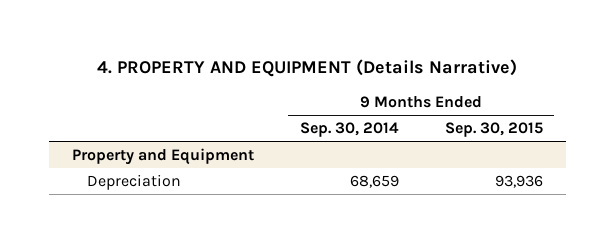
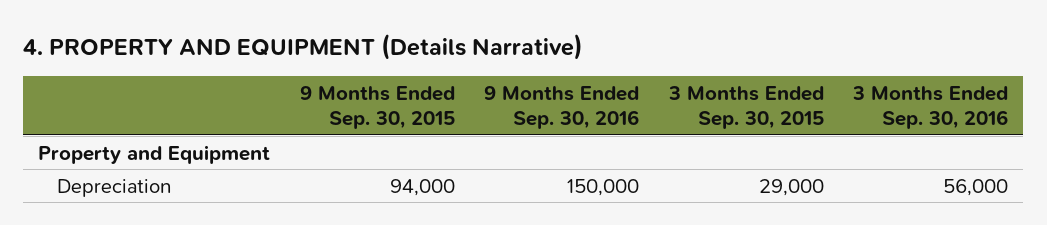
- | 9 Months Ended Sep. 30, 2014 | 9 Months Ended Sep. 30, 2015
+ | 9 Months Ended Sep. 30, 2015 | 9 Months Ended Sep. 30, 2016 | 3 Months Ended Sep. 30, 2015 | 3 Months Ended Sep. 30, 2016
- Depreciation | 68,659 | 93,936
+ Depreciation | 94,000 | 150,000 | 29,000 | 56,000

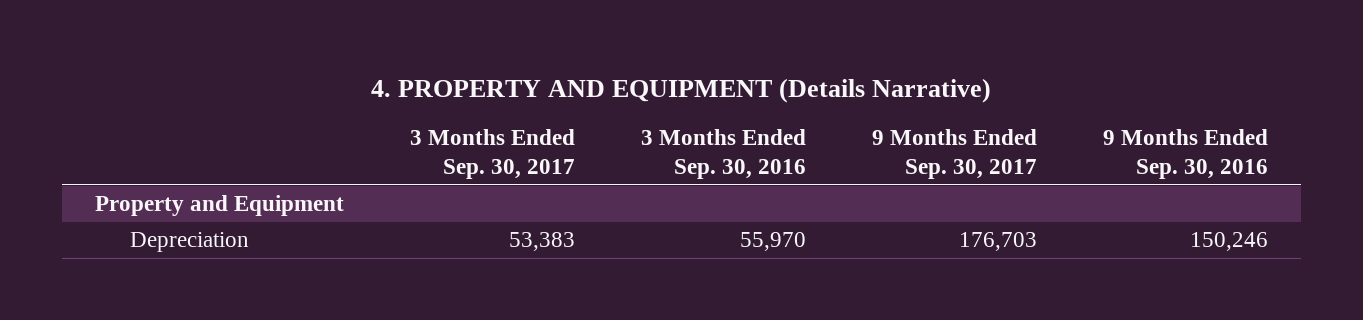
- | 9 Months Ended Sep. 30, 2015 | 9 Months Ended Sep. 30, 2016 | 3 Months Ended Sep. 30, 2015 | 3 Months Ended Sep. 30, 2016
+ | 3 Months Ended Sep. 30, 2017 | 3 Months Ended Sep. 30, 2016 | 9 Months Ended Sep. 30, 2017 | 9 Months Ended Sep. 30, 2016
- Depreciation | 94,000 | 150,000 | 29,000 | 56,000
+ Depreciation | 53,383 | 55,970 | 176,703 | 150,246

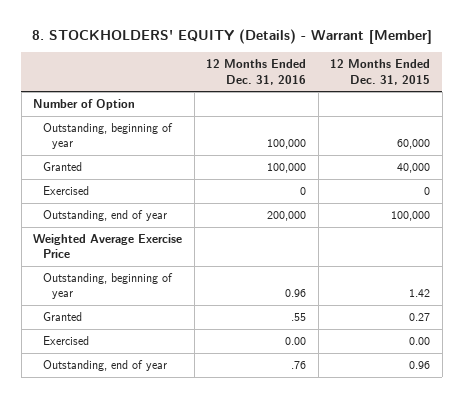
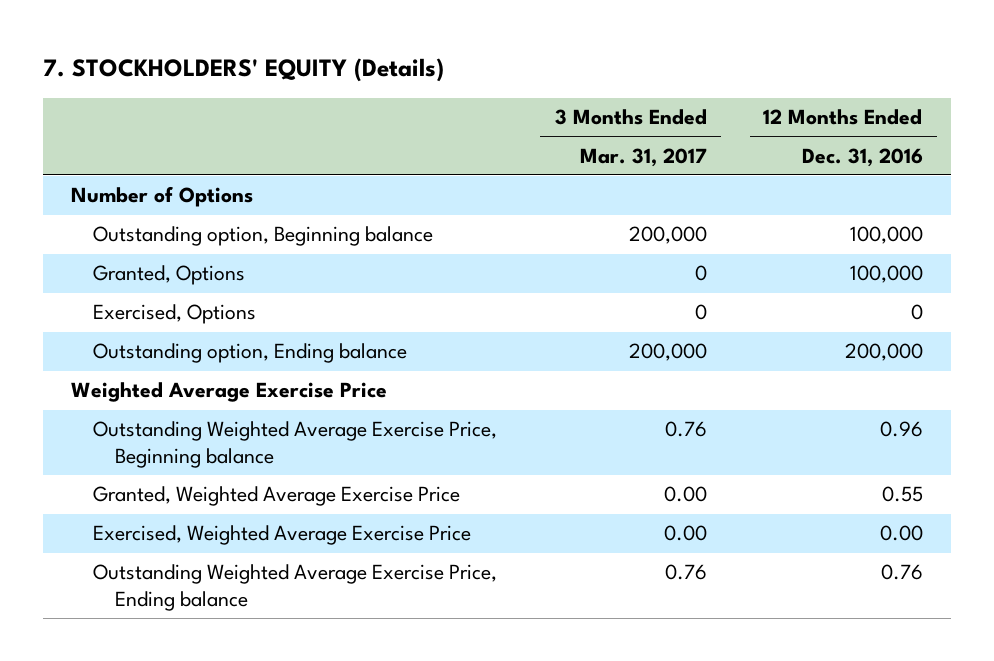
- 8. STOCKHOLDERS' EQUITY (Details) - Warrant [Member]
+ 7. STOCKHOLDERS' EQUITY (Details)
- | 12 Months Ended Dec. 31, 2016 | 12 Months Ended Dec. 31, 2015
+ | 3 Months Ended Mar. 31, 2017 | 12 Months Ended Dec. 31, 2016
- Number of Option
- Outstanding, beginning of year | 100,000 | 60,000
- Granted | 100,000 | 40,000
- Exercised | 0 | 0
- Outstanding, end of year | 200,000 | 100,000
+ Number of Options
+ Outstanding option, Beginning balance | 200,000 | 100,000
+ Granted, Options | 0 | 100,000
+ Exercised, Options | 0 | 0
+ Outstanding option, Ending balance | 200,000 | 200,000
- Outstanding, beginning of year | 0.96 | 1.42
- Granted | .55 | 0.27
- Exercised | 0.00 | 0.00
- Outstanding, end of year | .76 | 0.96
+ Outstanding Weighted Average Exercise Price, Beginning balance | 0.76 | 0.96
+ Granted, Weighted Average Exercise Price | 0.00 | 0.55
+ Exercised, Weighted Average Exercise Price | 0.00 | 0.00
+ Outstanding Weighted Average Exercise Price, Ending balance | 0.76 | 0.76

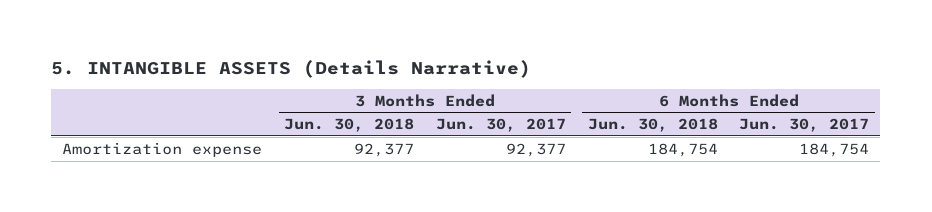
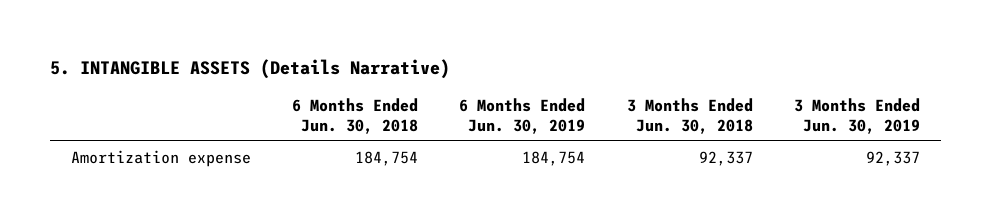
- | 3 Months Ended Jun. 30, 2018 | 3 Months Ended Jun. 30, 2017 | 6 Months Ended Jun. 30, 2018 | 6 Months Ended Jun. 30, 2017
+ | 6 Months Ended Jun. 30, 2018 | 6 Months Ended Jun. 30, 2019 | 3 Months Ended Jun. 30, 2018 | 3 Months Ended Jun. 30, 2019
- Amortization expense | 92,377 | 92,377 | 184,754 | 184,754
+ Amortization expense | 184,754 | 184,754 | 92,337 | 92,337

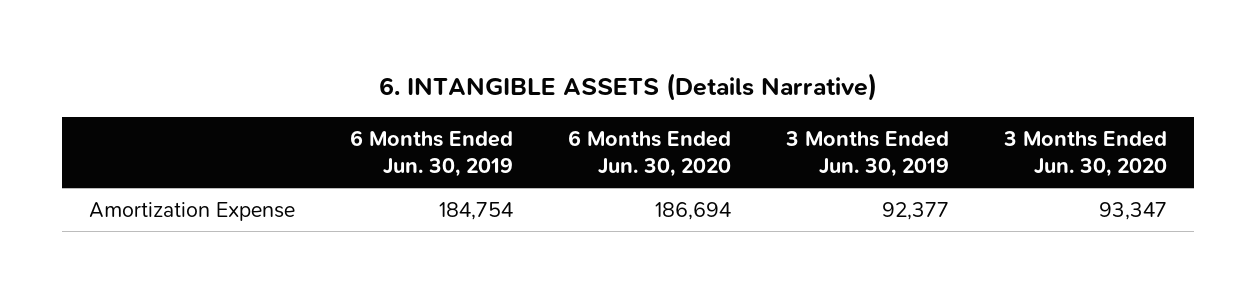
- 5. INTANGIBLE ASSETS (Details Narrative)
+ 6. INTANGIBLE ASSETS (Details Narrative)
- | 6 Months Ended Jun. 30, 2018 | 6 Months Ended Jun. 30, 2019 | 3 Months Ended Jun. 30, 2018 | 3 Months Ended Jun. 30, 2019
+ | 6 Months Ended Jun. 30, 2019 | 6 Months Ended Jun. 30, 2020 | 3 Months Ended Jun. 30, 2019 | 3 Months Ended Jun. 30, 2020
- Amortization expense | 184,754 | 184,754 | 92,337 | 92,337
+ Amortization Expense | 184,754 | 186,694 | 92,377 | 93,347

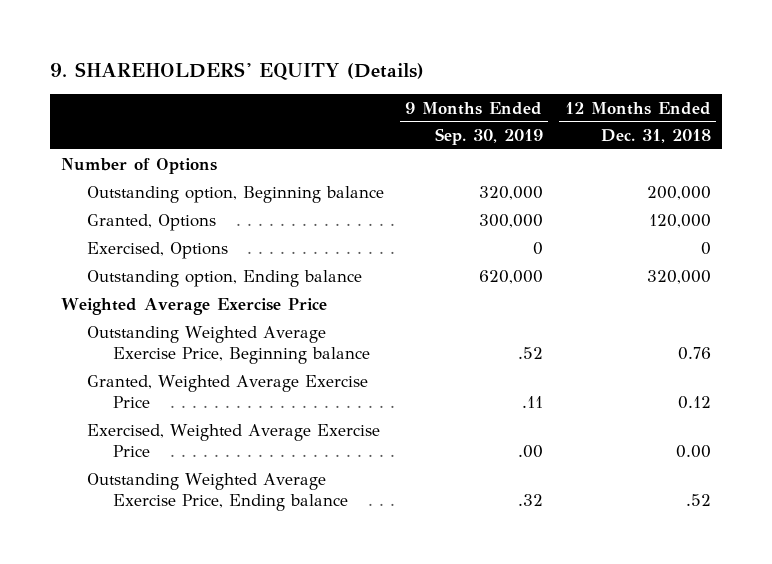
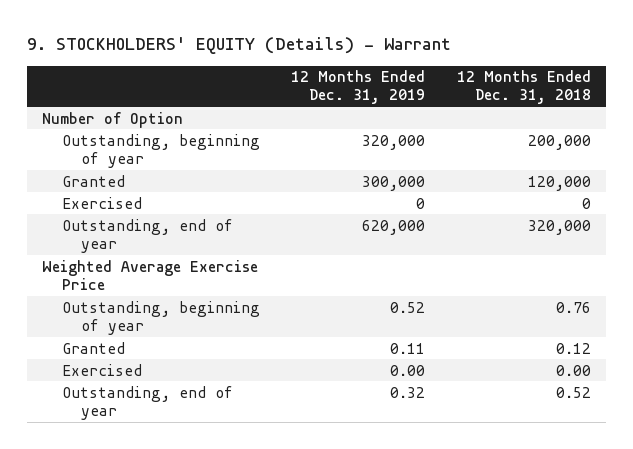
- 9. SHAREHOLDERS' EQUITY (Details)
+ 9. STOCKHOLDERS' EQUITY (Details) - Warrant
- | 9 Months Ended Sep. 30, 2019 | 12 Months Ended Dec. 31, 2018
+ | 12 Months Ended Dec. 31, 2019 | 12 Months Ended Dec. 31, 2018
- Number of Options
- Outstanding option, Beginning balance | 320,000 | 200,000
- Granted, Options | 300,000 | 120,000
- Exercised, Options | 0 | 0
- Outstanding option, Ending balance | 620,000 | 320,000
+ Number of Option
+ Outstanding, beginning of year | 320,000 | 200,000
+ Granted | 300,000 | 120,000
+ Exercised | 0 | 0
+ Outstanding, end of year | 620,000 | 320,000
- Outstanding Weighted Average Exercise Price, Beginning balance | .52 | 0.76
- Granted, Weighted Average Exercise Price | .11 | 0.12
- Exercised, Weighted Average Exercise Price | .00 | 0.00
- Outstanding Weighted Average Exercise Price, Ending balance | .32 | .52
+ Outstanding, beginning of year | 0.52 | 0.76
+ Granted | 0.11 | 0.12
+ Exercised | 0.00 | 0.00
+ Outstanding, end of year | 0.32 | 0.52

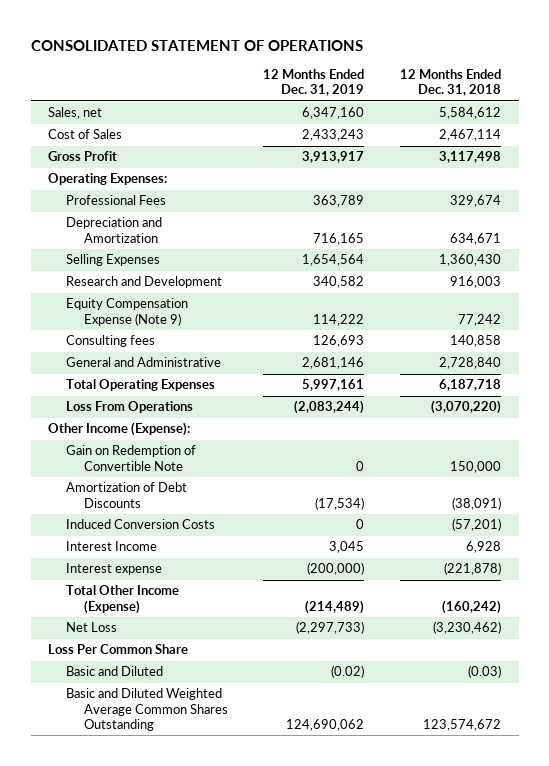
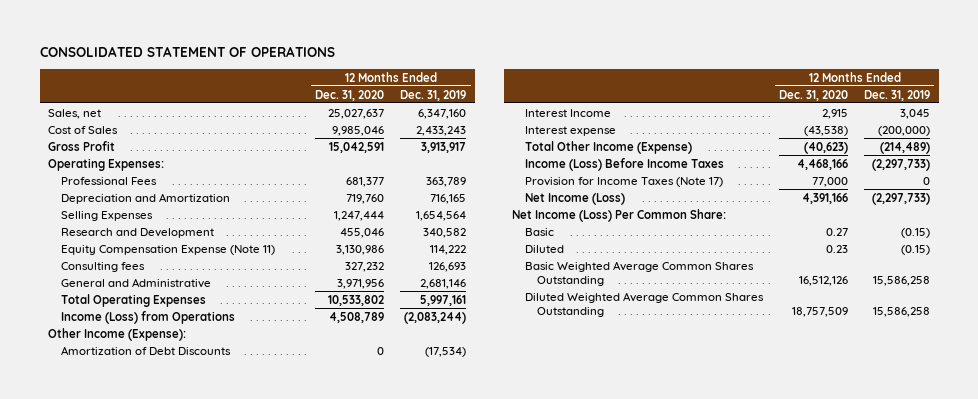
- | 12 Months Ended Dec. 31, 2019 | 12 Months Ended Dec. 31, 2018
+ | 12 Months Ended Dec. 31, 2020 | 12 Months Ended Dec. 31, 2019
- Equity Compensation Expense (Note 9) | 114,222 | 77,242
+ Equity Compensation Expense (Note 11) | 3,130,986 | 114,222
- Loss From Operations | (2,083,244) | (3,070,220)
+ Income (Loss) from Operations | 4,508,789 | (2,083,244)
- Gain on Redemption of Convertible Note | 0 | 150,000
- Induced Conversion Costs | 0 | (57,201)
- Net Loss | (2,297,733) | (3,230,462)
- Loss Per Common Share
- Basic and Diluted | (0.02) | (0.03)
- Basic and Diluted Weighted Average Common Shares Outstanding | 124,690,062 | 123,574,672
+ Income (Loss) Before Income Taxes | 4,468,166 | (2,297,733)
+ Provision for Income Taxes (Note 17) | 77,000 | 0
+ Net Income (Loss) | 4,391,166 | (2,297,733)
+ Net Income (Loss) Per Common Share:
+ Basic | 0.27 | (0.15)
+ Diluted | 0.23 | (0.15)
+ Basic Weighted Average Common Shares Outstanding | 16,512,126 | 15,586,258
+ Diluted Weighted Average Common Shares Outstanding | 18,757,509 | 15,586,258

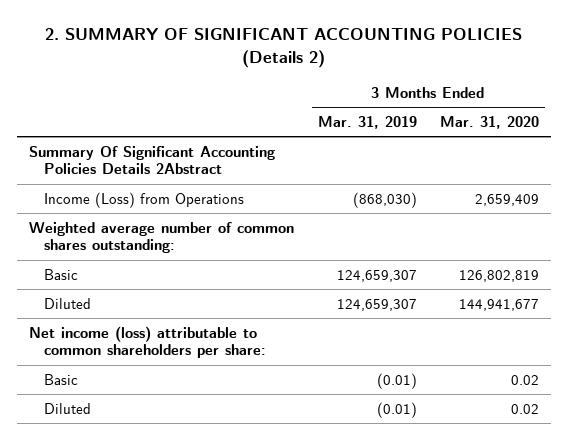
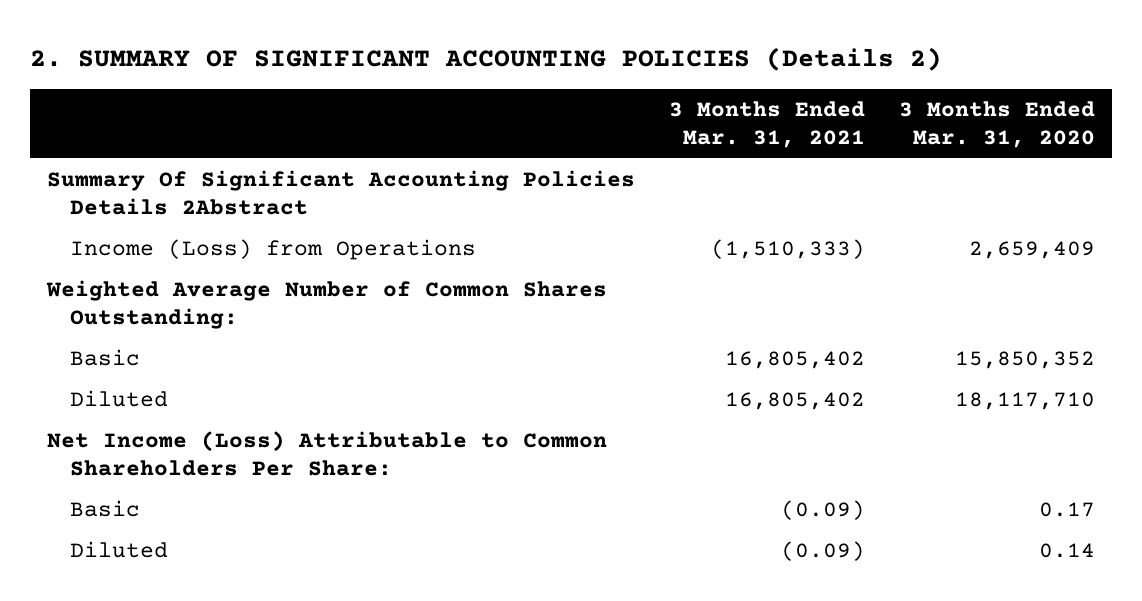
- | 3 Months Ended Mar. 31, 2019 | 3 Months Ended Mar. 31, 2020
+ | 3 Months Ended Mar. 31, 2021 | 3 Months Ended Mar. 31, 2020
- Weighted average number of common shares outstanding:
- Basic | 124,659,307 | 126,802,819
- Diluted | 124,659,307 | 144,941,677
- Net income (loss) attributable to common shareholders per share:
- Basic | (0.01) | 0.02
- Diluted | (0.01) | 0.02
+ Weighted Average Number of Common Shares Outstanding:
+ Basic | 16,805,402 | 15,850,352
+ Diluted | 16,805,402 | 18,117,710
+ Net Income (Loss) Attributable to Common Shareholders Per Share:
+ Basic | (0.09) | 0.17
+ Diluted | (0.09) | 0.14

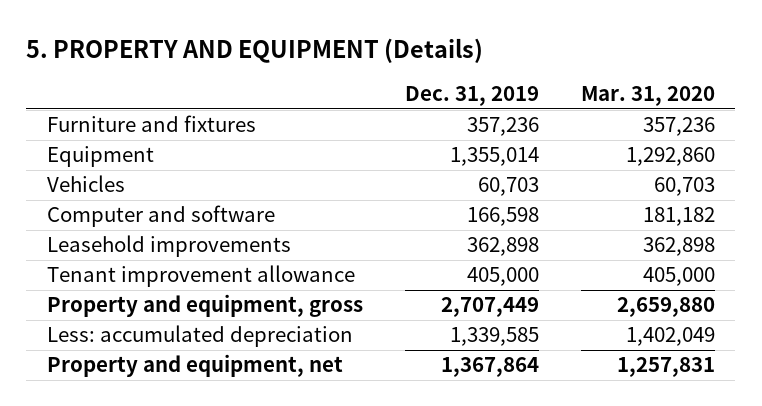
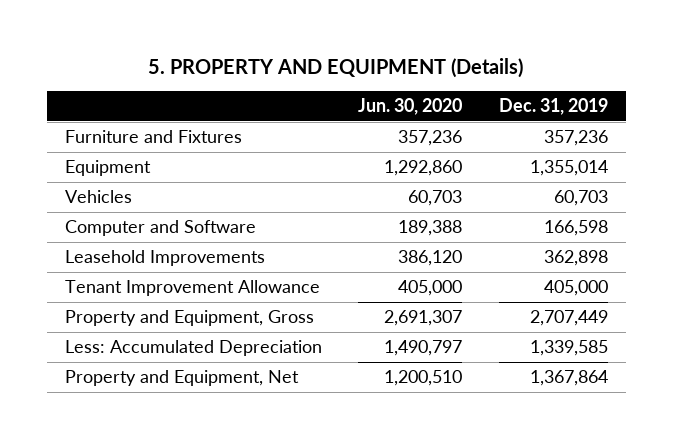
- | Dec. 31, 2019 | Mar. 31, 2020
+ | Jun. 30, 2020 | Dec. 31, 2019
- Furniture and fixtures | 357,236 | 357,236
+ Furniture and Fixtures | 357,236 | 357,236
- Computer and software | 166,598 | 181,182
- Leasehold improvements | 362,898 | 362,898
- Tenant improvement allowance | 405,000 | 405,000
- Property and equipment, gross | 2,707,449 | 2,659,880
- Less: accumulated depreciation | 1,339,585 | 1,402,049
- Property and equipment, net | 1,367,864 | 1,257,831
+ Computer and Software | 189,388 | 166,598
+ Leasehold Improvements | 386,120 | 362,898
+ Tenant Improvement Allowance | 405,000 | 405,000
+ Property and Equipment, Gross | 2,691,307 | 2,707,449
+ Less: Accumulated Depreciation | 1,490,797 | 1,339,585
+ Property and Equipment, Net | 1,200,510 | 1,367,864

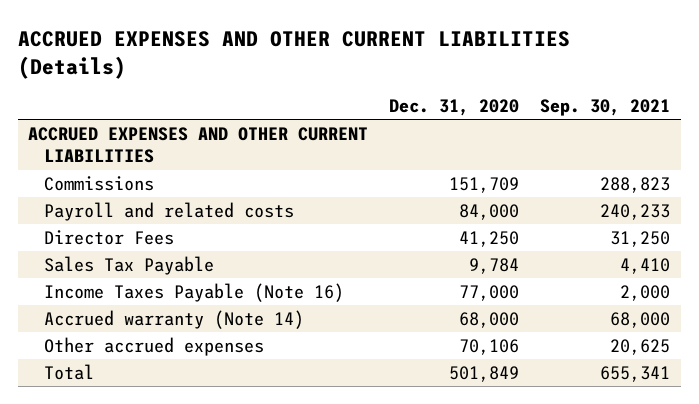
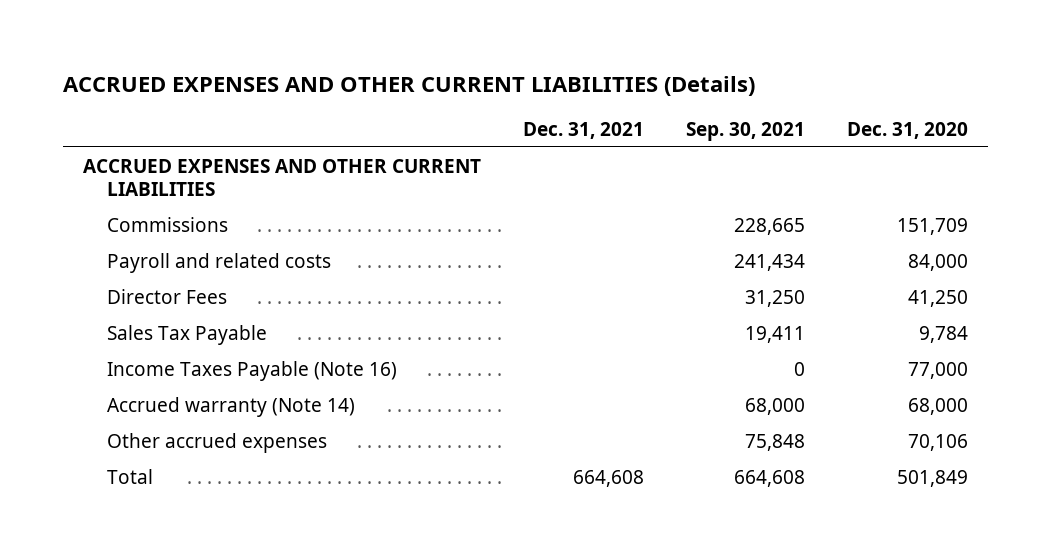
- | Dec. 31, 2020 | Sep. 30, 2021
+ | Dec. 31, 2021 | Sep. 30, 2021 | Dec. 31, 2020
- Commissions | 151,709 | 288,823
- Payroll and related costs | 84,000 | 240,233
+ Commissions | | 228,665 | 151,709
+ Payroll and related costs | | 241,434 | 84,000
- Sales Tax Payable | 9,784 | 4,410
- Income Taxes Payable (Note 16) | 77,000 | 2,000
+ Sales Tax Payable | | 19,411 | 9,784
+ Income Taxes Payable (Note 16) | | 0 | 77,000
- Other accrued expenses | 70,106 | 20,625
- Total | 501,849 | 655,341
+ Other accrued expenses | | 75,848 | 70,106
+ Total | 664,608 | 664,608 | 501,849

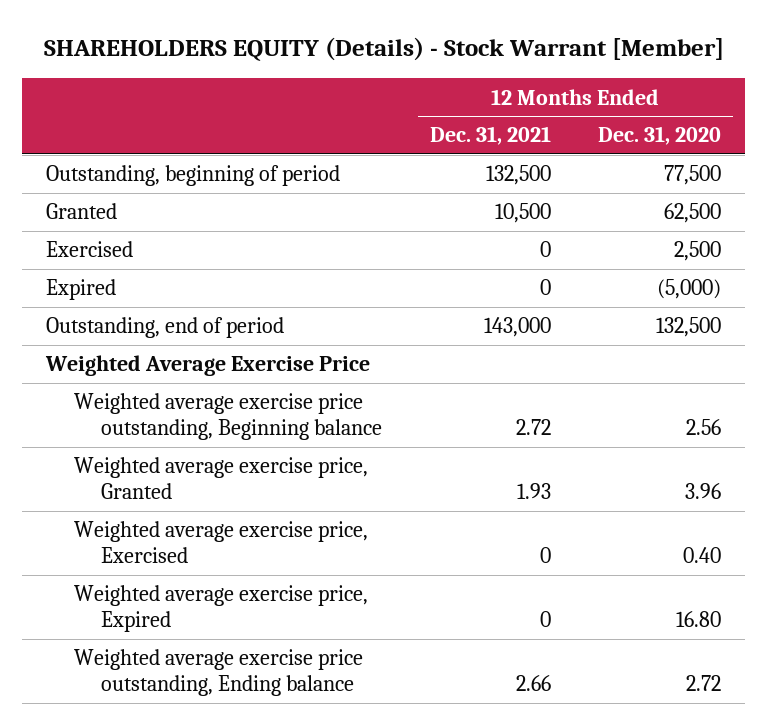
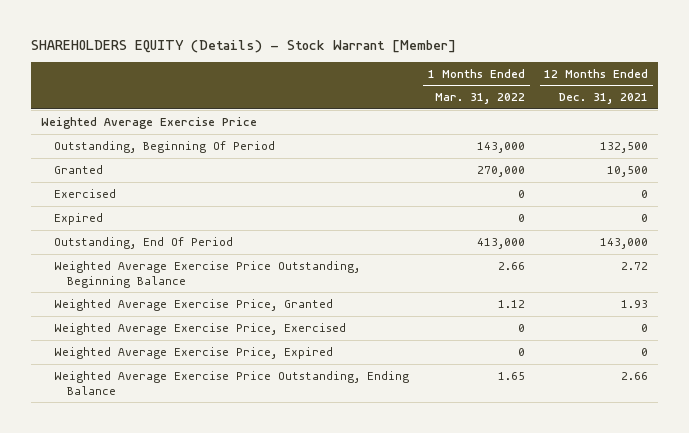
- | 12 Months Ended Dec. 31, 2021 | 12 Months Ended Dec. 31, 2020
+ | 1 Months Ended Mar. 31, 2022 | 12 Months Ended Dec. 31, 2021
- Outstanding, beginning of period | 132,500 | 77,500
moved up: Weighted Average Exercise Price
+ Outstanding, Beginning Of Period | 143,000 | 132,500
- Outstanding, end of period | 143,000 | 132,500
- Weighted average exercise price outstanding, Beginning balance | 2.72 | 2.56
- Weighted average exercise price, Granted | 1.93 | 3.96
- Weighted average exercise price, Exercised | 0 | 0.40
- Weighted average exercise price, Expired | 0 | 16.80
- Weighted average exercise price outstanding, Ending balance | 2.66 | 2.72
+ Outstanding, End Of Period | 413,000 | 143,000
+ Weighted Average Exercise Price Outstanding, Beginning Balance | 2.66 | 2.72
+ Weighted Average Exercise Price, Granted | 1.12 | 1.93
+ Weighted Average Exercise Price, Exercised | 0 | 0
+ Weighted Average Exercise Price, Expired | 0 | 0
+ Weighted Average Exercise Price Outstanding, Ending Balance | 1.65 | 2.66

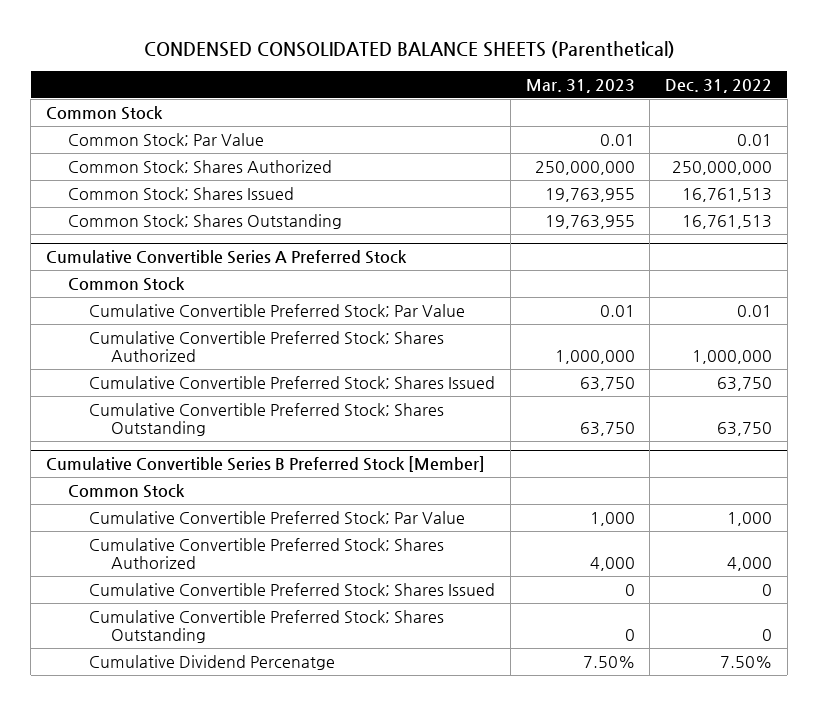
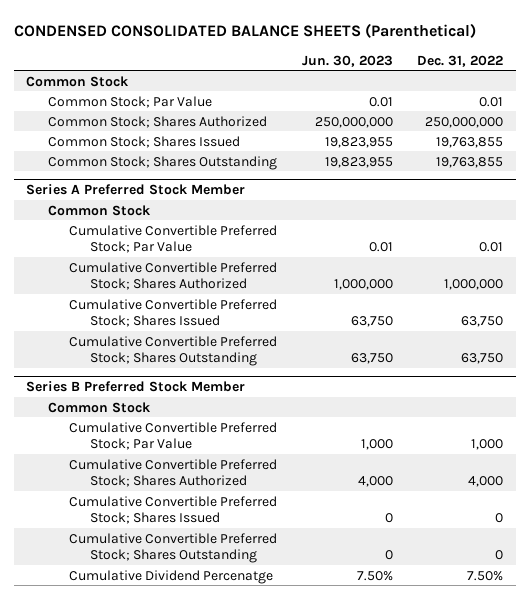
- | Mar. 31, 2023 | Dec. 31, 2022
+ | Jun. 30, 2023 | Dec. 31, 2022
- Common Stock; Shares Issued | 19,763,955 | 16,761,513
- Common Stock; Shares Outstanding | 19,763,955 | 16,761,513
- Cumulative Convertible Series A Preferred Stock
+ Common Stock; Shares Issued | 19,823,955 | 19,763,855
+ Common Stock; Shares Outstanding | 19,823,955 | 19,763,855
+ Series A Preferred Stock Member
- Cumulative Convertible Series B Preferred Stock [Member]
+ Series B Preferred Stock Member

